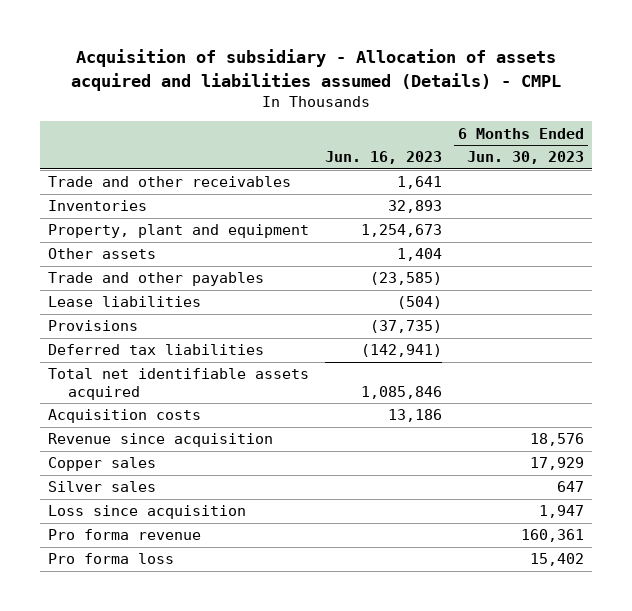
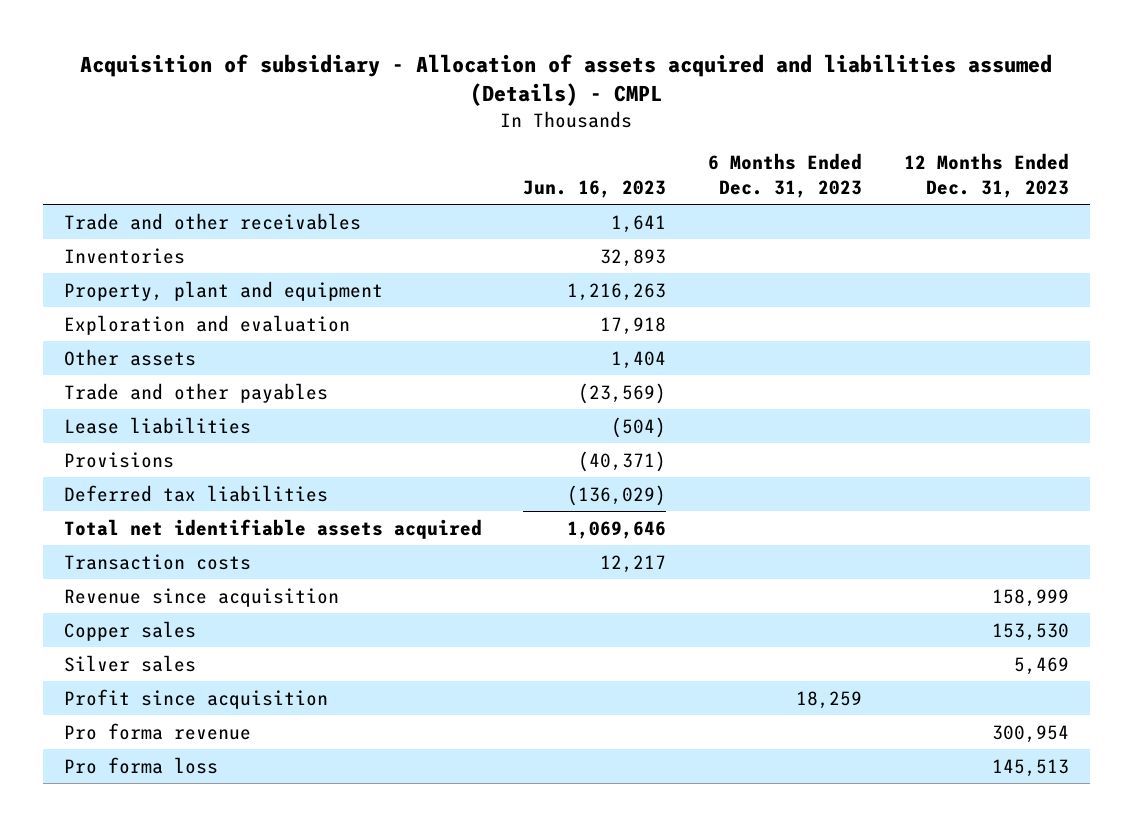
- | Jun. 16, 2023 | 6 Months Ended Jun. 30, 2023
+ | Jun. 16, 2023 | 6 Months Ended Dec. 31, 2023 | 12 Months Ended Dec. 31, 2023
- Property, plant and equipment | 1,254,673 |
+ Property, plant and equipment | 1,216,263 | |
+ Exploration and evaluation | 17,918 | |
- Trade and other payables | (23,585) |
+ Trade and other payables | (23,569) | |
- Provisions | (37,735) |
- Deferred tax liabilities | (142,941) |
- Total net identifiable assets acquired | 1,085,846 |
- Acquisition costs | 13,186 |
+ Provisions | (40,371) | |
+ Deferred tax liabilities | (136,029) | |
+ Total net identifiable assets acquired | 1,069,646 | |
+ Transaction costs | 12,217 | |
- Loss since acquisition | | 1,947
+ Profit since acquisition | | 18,259 |

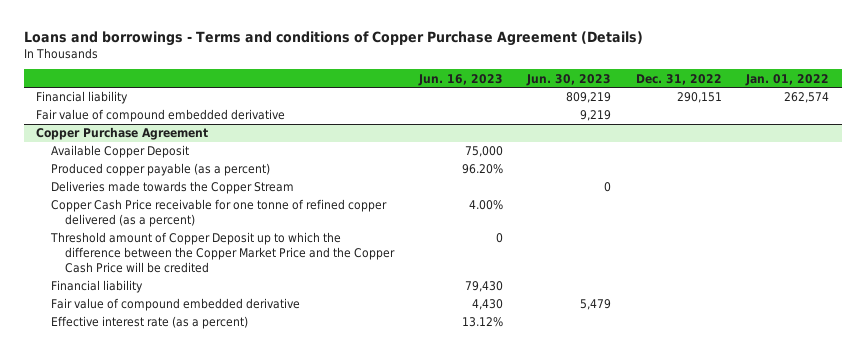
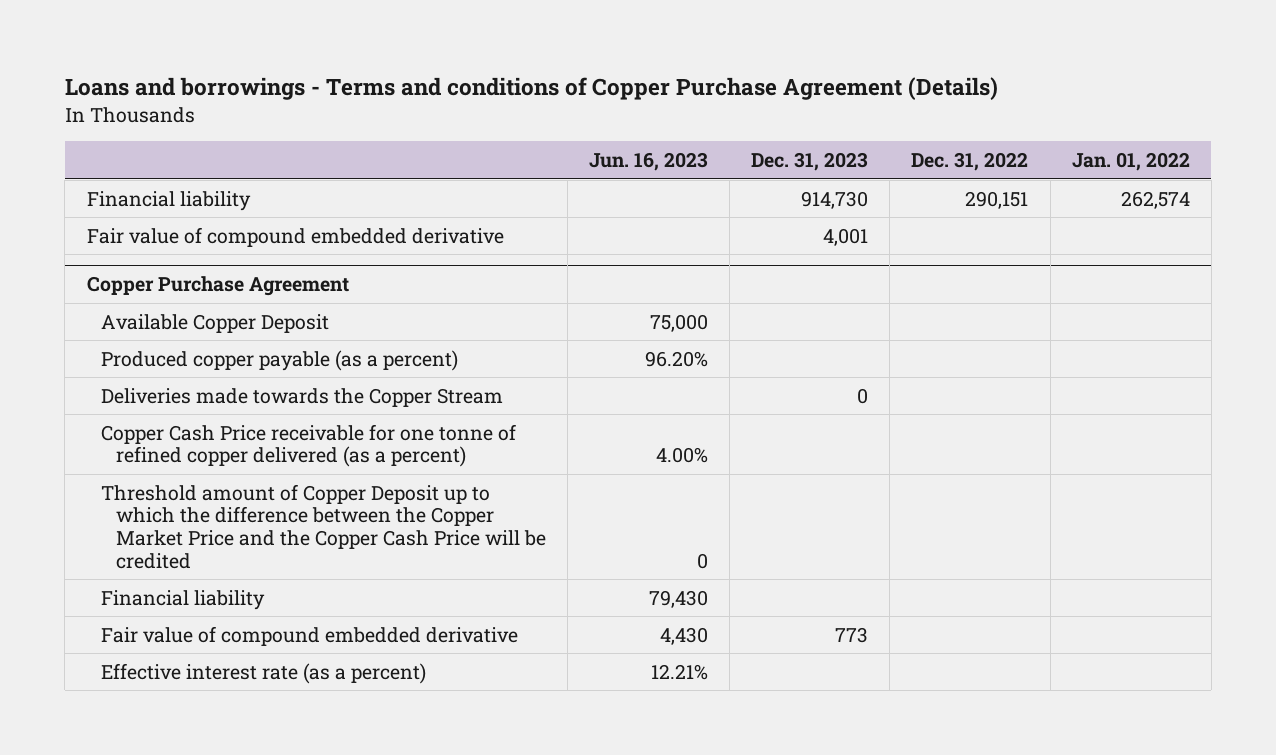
- | Jun. 16, 2023 | Jun. 30, 2023 | Dec. 31, 2022 | Jan. 01, 2022
+ | Jun. 16, 2023 | Dec. 31, 2023 | Dec. 31, 2022 | Jan. 01, 2022
@ Copper Purchase Agreement
- Effective interest rate (as a percent) | 13.12% | | |
+ Effective interest rate (as a percent) | 12.21% | | |

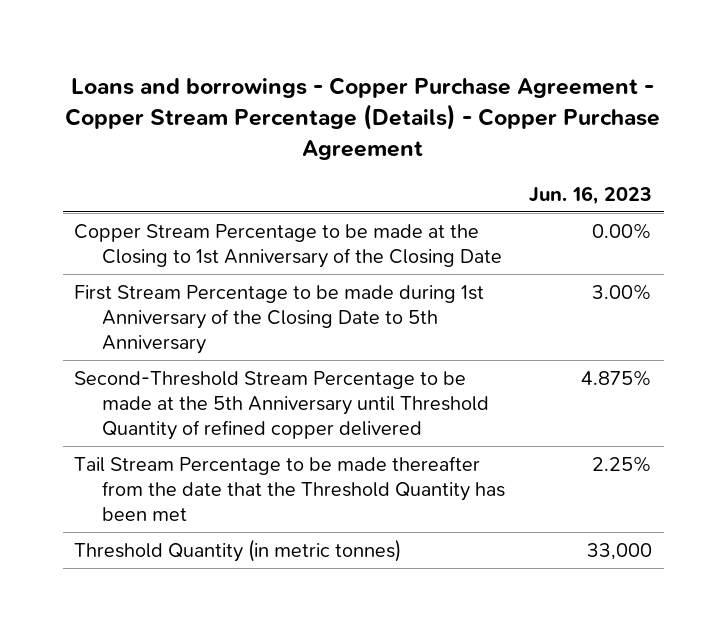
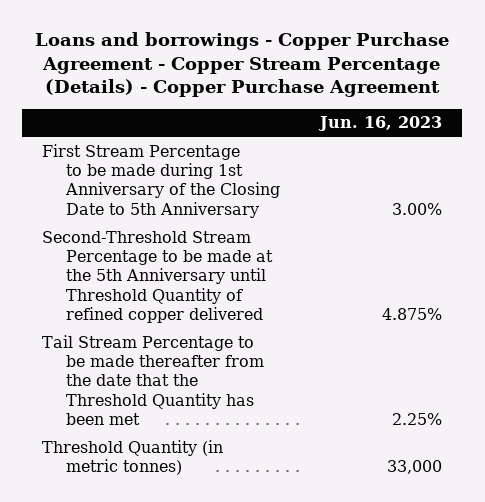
- Copper Stream Percentage to be made at the Closing to 1st Anniversary of the Closing Date | 0.00%

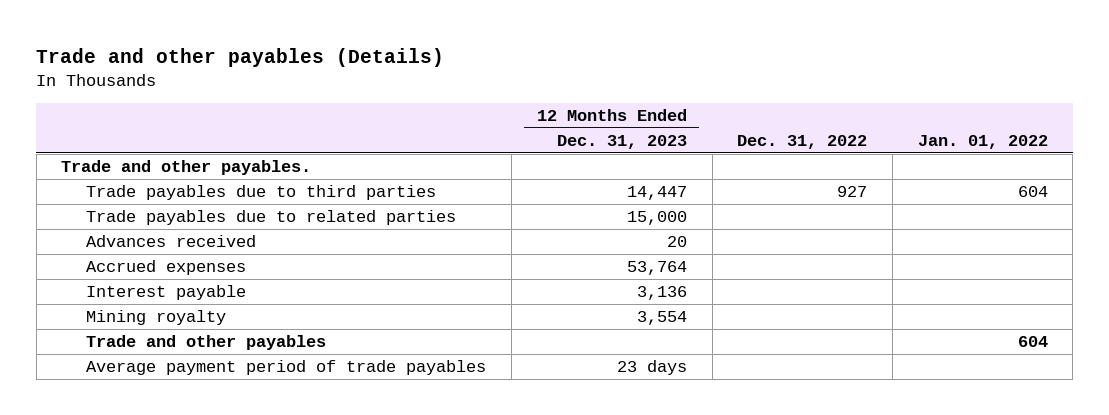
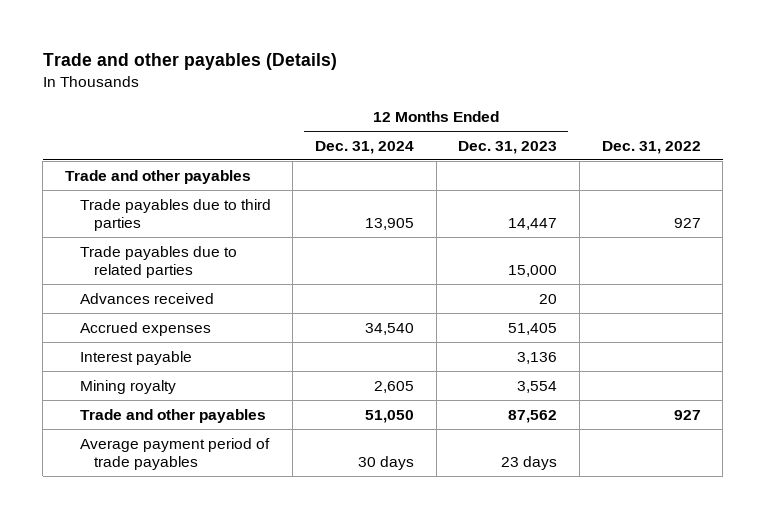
- | 12 Months Ended Dec. 31, 2023 | Dec. 31, 2022 | Jan. 01, 2022
+ | 12 Months Ended Dec. 31, 2024 | 12 Months Ended Dec. 31, 2023 | Dec. 31, 2022
- Trade and other payables.
moved up: Trade and other payables
- Accrued expenses | 53,764 | |
+ Accrued expenses | 34,540 | 51,405 |
+ Trade and other payables | 51,050 | 87,562 | 927

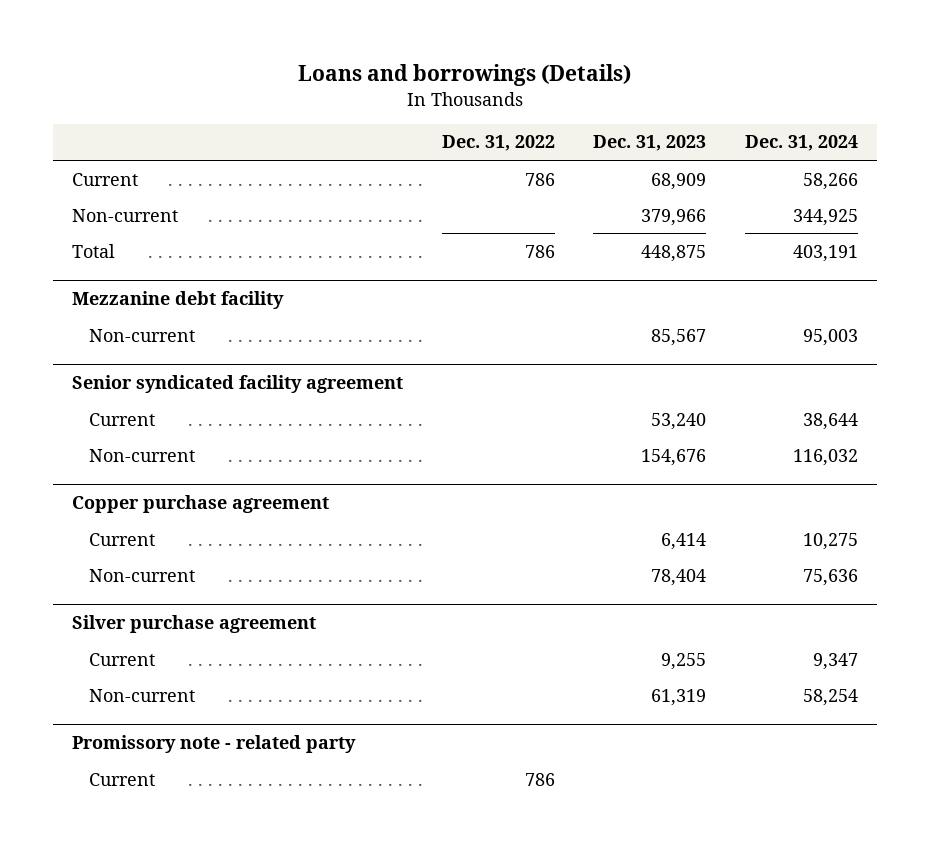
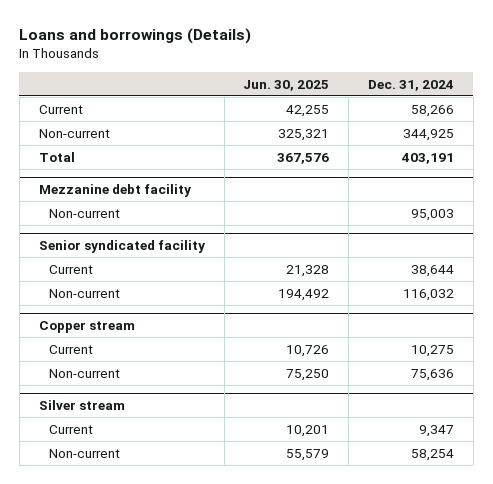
- | Dec. 31, 2022 | Dec. 31, 2023 | Dec. 31, 2024
+ | Jun. 30, 2025 | Dec. 31, 2024
- Senior syndicated facility agreement
+ Senior syndicated facility
- Copper purchase agreement
+ Copper stream
- Silver purchase agreement
+ Silver stream
- Promissory note - related party
- Current | 786 | |

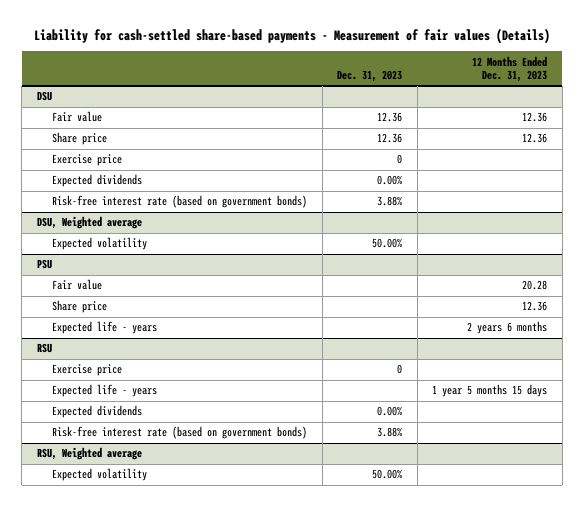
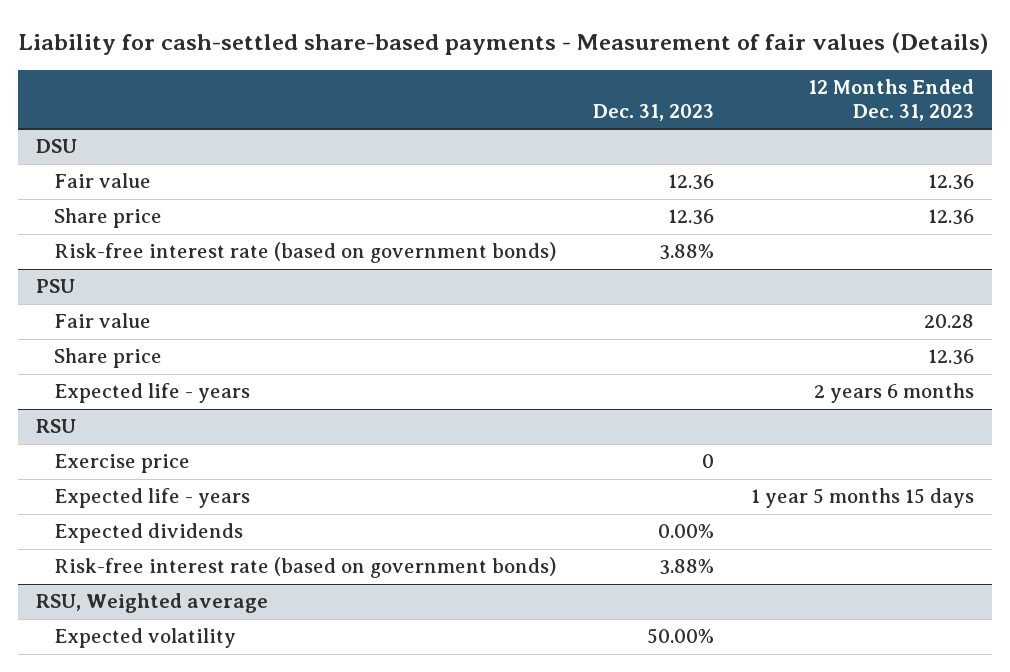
@ DSU
- Exercise price | 0 |
- Expected dividends | 0.00% |
- DSU, Weighted average
- Expected volatility | 50.00% |

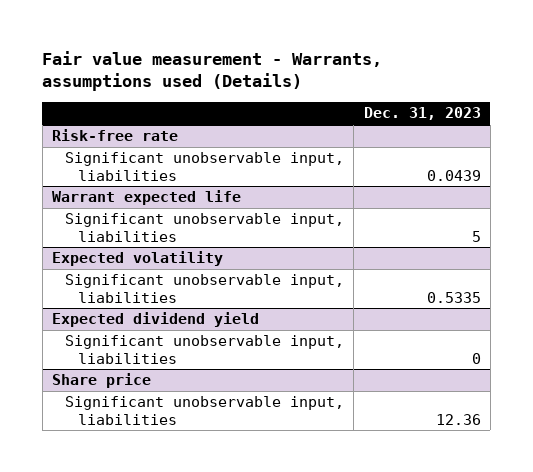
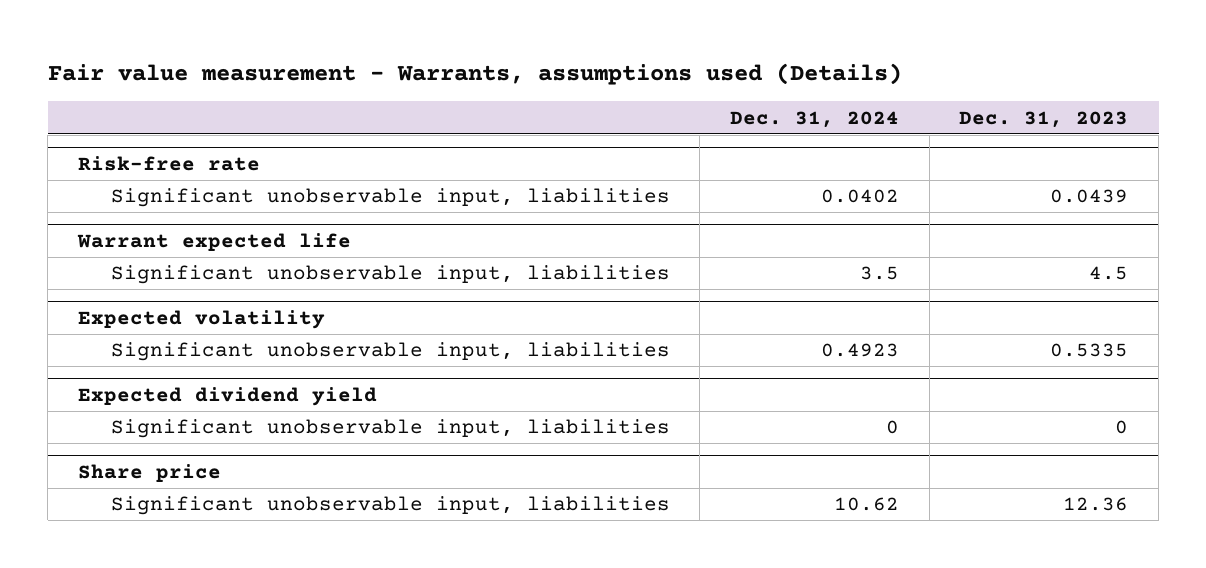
- | Dec. 31, 2023
+ | Dec. 31, 2024 | Dec. 31, 2023
@ Warrant expected life
- Significant unobservable input, liabilities | 5
+ Significant unobservable input, liabilities | 3.5 | 4.5

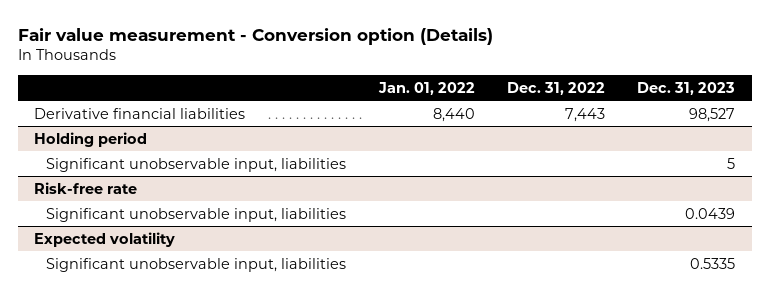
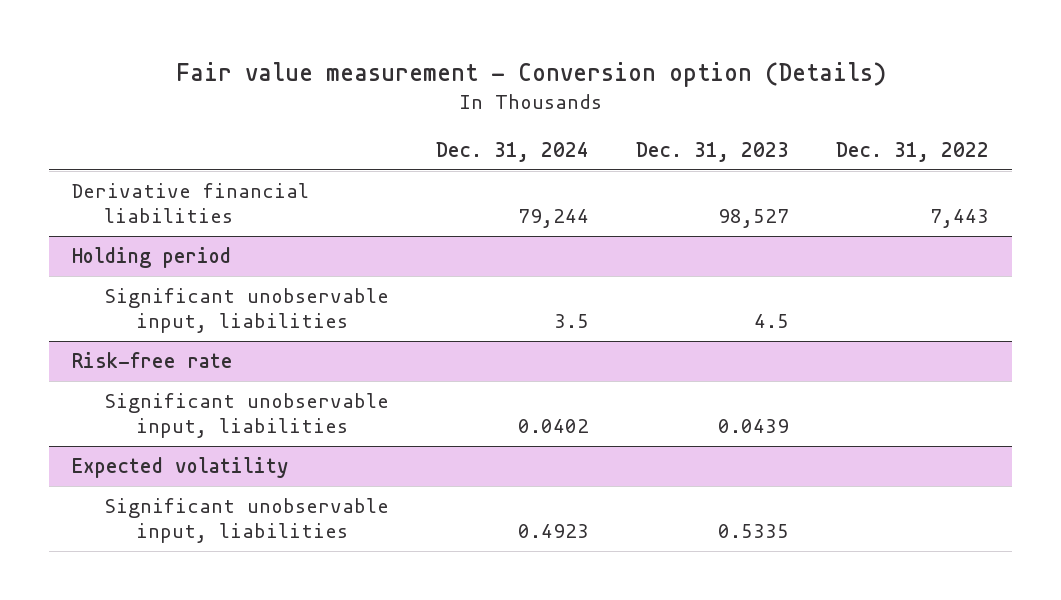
- | Jan. 01, 2022 | Dec. 31, 2022 | Dec. 31, 2023
+ | Dec. 31, 2024 | Dec. 31, 2023 | Dec. 31, 2022
@ Holding period
- Significant unobservable input, liabilities | | | 5
+ Significant unobservable input, liabilities | 3.5 | 4.5 |

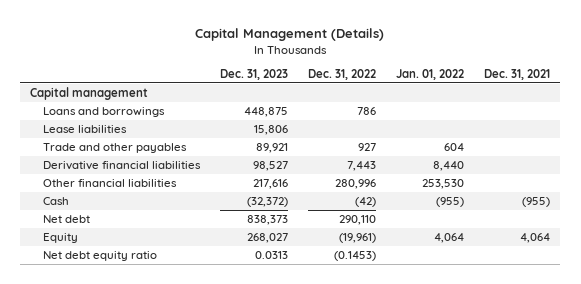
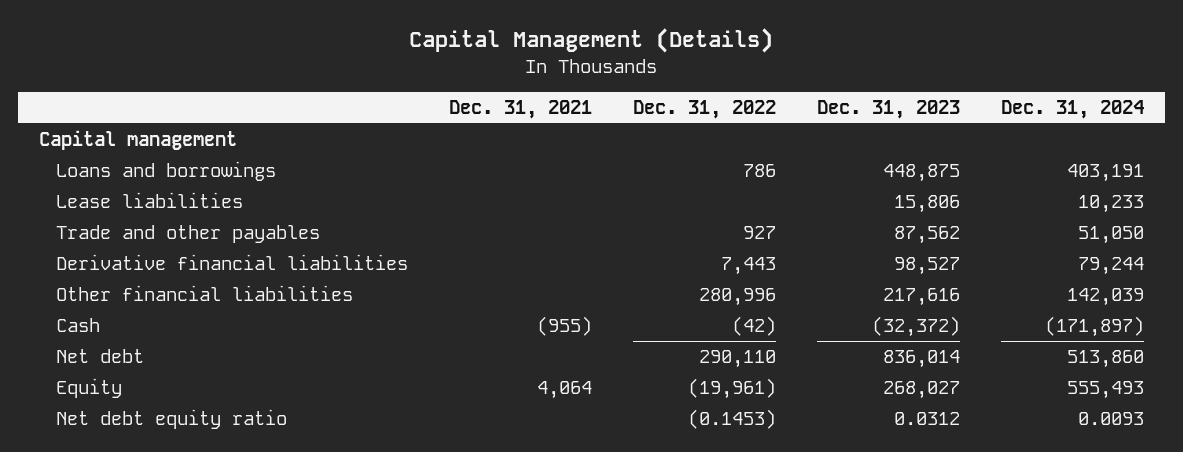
- | Dec. 31, 2023 | Dec. 31, 2022 | Jan. 01, 2022 | Dec. 31, 2021
+ | Dec. 31, 2021 | Dec. 31, 2022 | Dec. 31, 2023 | Dec. 31, 2024
- Trade and other payables | 89,921 | 927 | 604 |
+ Trade and other payables | | 927 | 87,562 | 51,050
- Net debt | 838,373 | 290,110 | |
+ Net debt | | 290,110 | 836,014 | 513,860
- Net debt equity ratio | 0.0313 | (0.1453) | |
+ Net debt equity ratio | | (0.1453) | 0.0312 | 0.0093

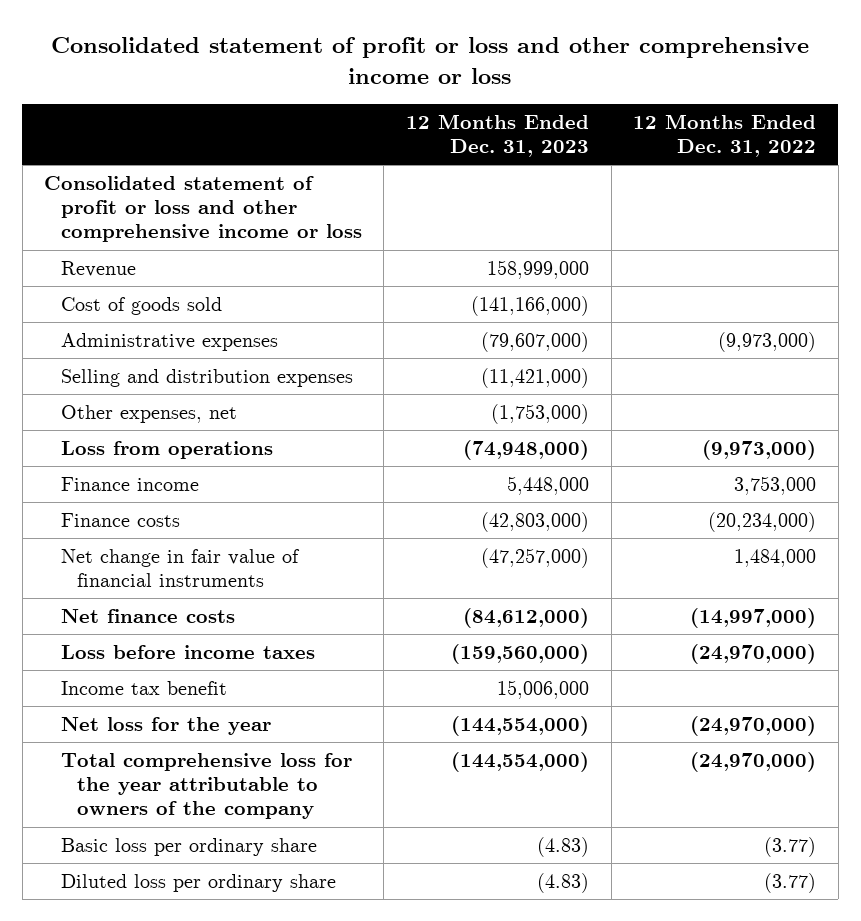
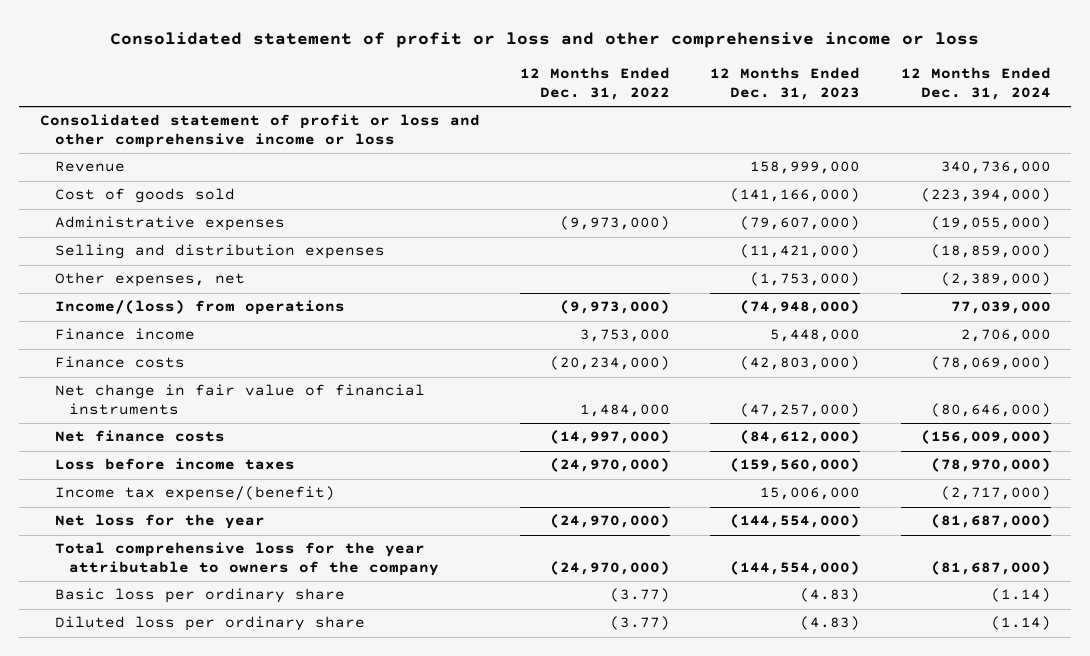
- | 12 Months Ended Dec. 31, 2023 | 12 Months Ended Dec. 31, 2022
+ | 12 Months Ended Dec. 31, 2022 | 12 Months Ended Dec. 31, 2023 | 12 Months Ended Dec. 31, 2024
- Loss from operations | (74,948,000) | (9,973,000)
+ Income/(loss) from operations | (9,973,000) | (74,948,000) | 77,039,000
- Income tax benefit | 15,006,000 |
+ Income tax expense/(benefit) | | 15,006,000 | (2,717,000)

